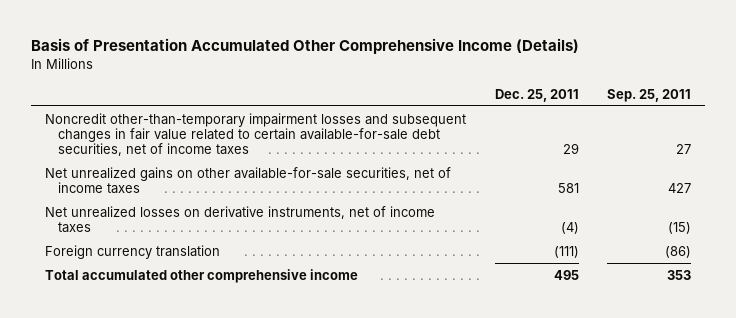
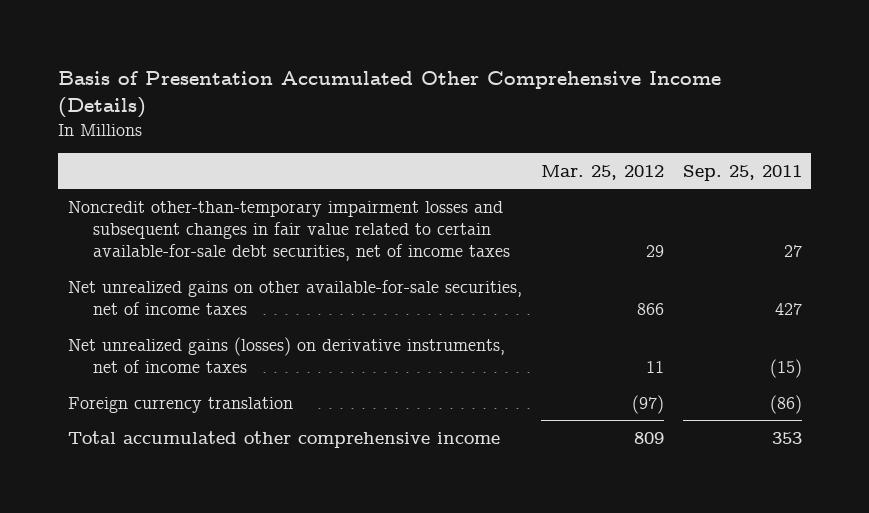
- | Dec. 25, 2011 | Sep. 25, 2011
+ | Mar. 25, 2012 | Sep. 25, 2011
- Net unrealized losses on derivative instruments, net of income taxes | (4) | (15)
+ Net unrealized gains (losses) on derivative instruments, net of income taxes | 11 | (15)

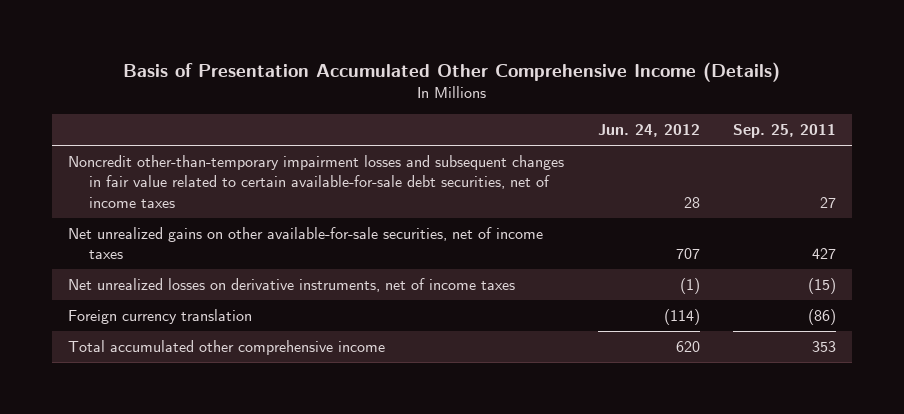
- | Mar. 25, 2012 | Sep. 25, 2011
+ | Jun. 24, 2012 | Sep. 25, 2011
- Net unrealized gains (losses) on derivative instruments, net of income taxes | 11 | (15)
+ Net unrealized losses on derivative instruments, net of income taxes | (1) | (15)

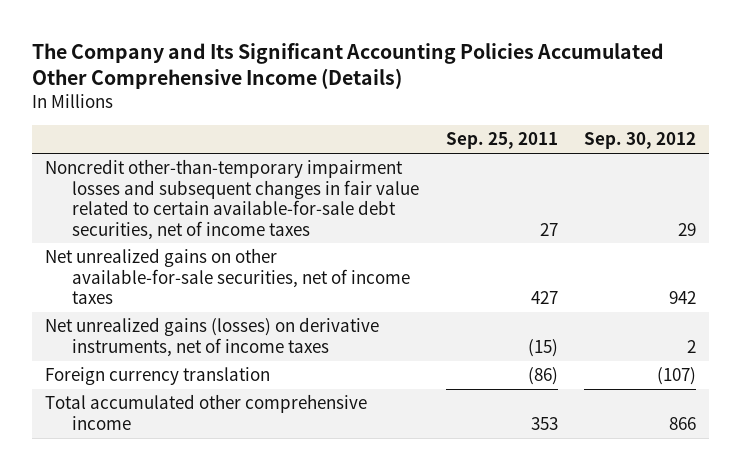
- Basis of Presentation Accumulated Other Comprehensive Income (Details)
+ The Company and Its Significant Accounting Policies Accumulated Other Comprehensive Income (Details)
- | Jun. 24, 2012 | Sep. 25, 2011
+ | Sep. 25, 2011 | Sep. 30, 2012
- Net unrealized losses on derivative instruments, net of income taxes | (1) | (15)
+ Net unrealized gains (losses) on derivative instruments, net of income taxes | (15) | 2

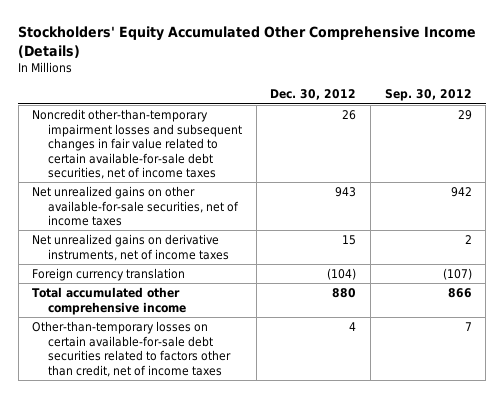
- The Company and Its Significant Accounting Policies Accumulated Other Comprehensive Income (Details)
+ Stockholders' Equity Accumulated Other Comprehensive Income (Details)
- | Sep. 25, 2011 | Sep. 30, 2012
+ | Dec. 30, 2012 | Sep. 30, 2012
- Net unrealized gains (losses) on derivative instruments, net of income taxes | (15) | 2
+ Net unrealized gains on derivative instruments, net of income taxes | 15 | 2
+ Other-than-temporary losses on certain available-for-sale debt securities related to factors other than credit, net of income taxes | 4 | 7

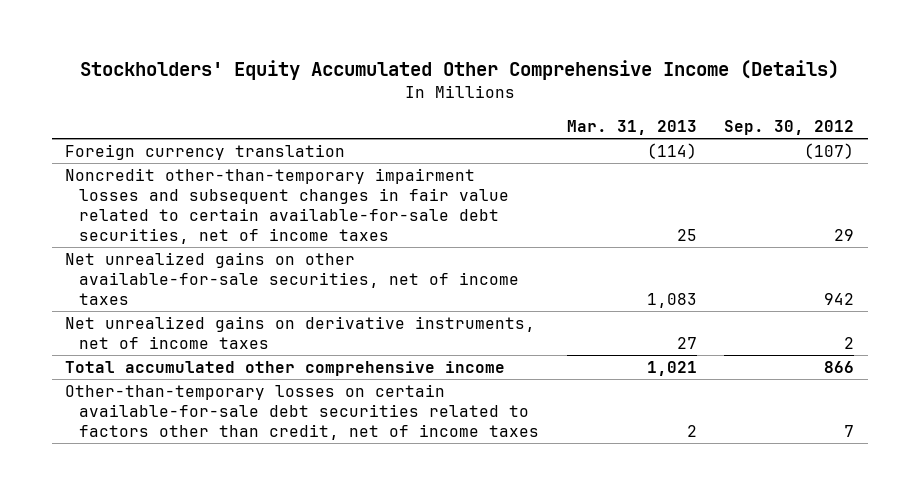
- | Dec. 30, 2012 | Sep. 30, 2012
+ | Mar. 31, 2013 | Sep. 30, 2012
moved up: Foreign currency translation | (114) | (107)

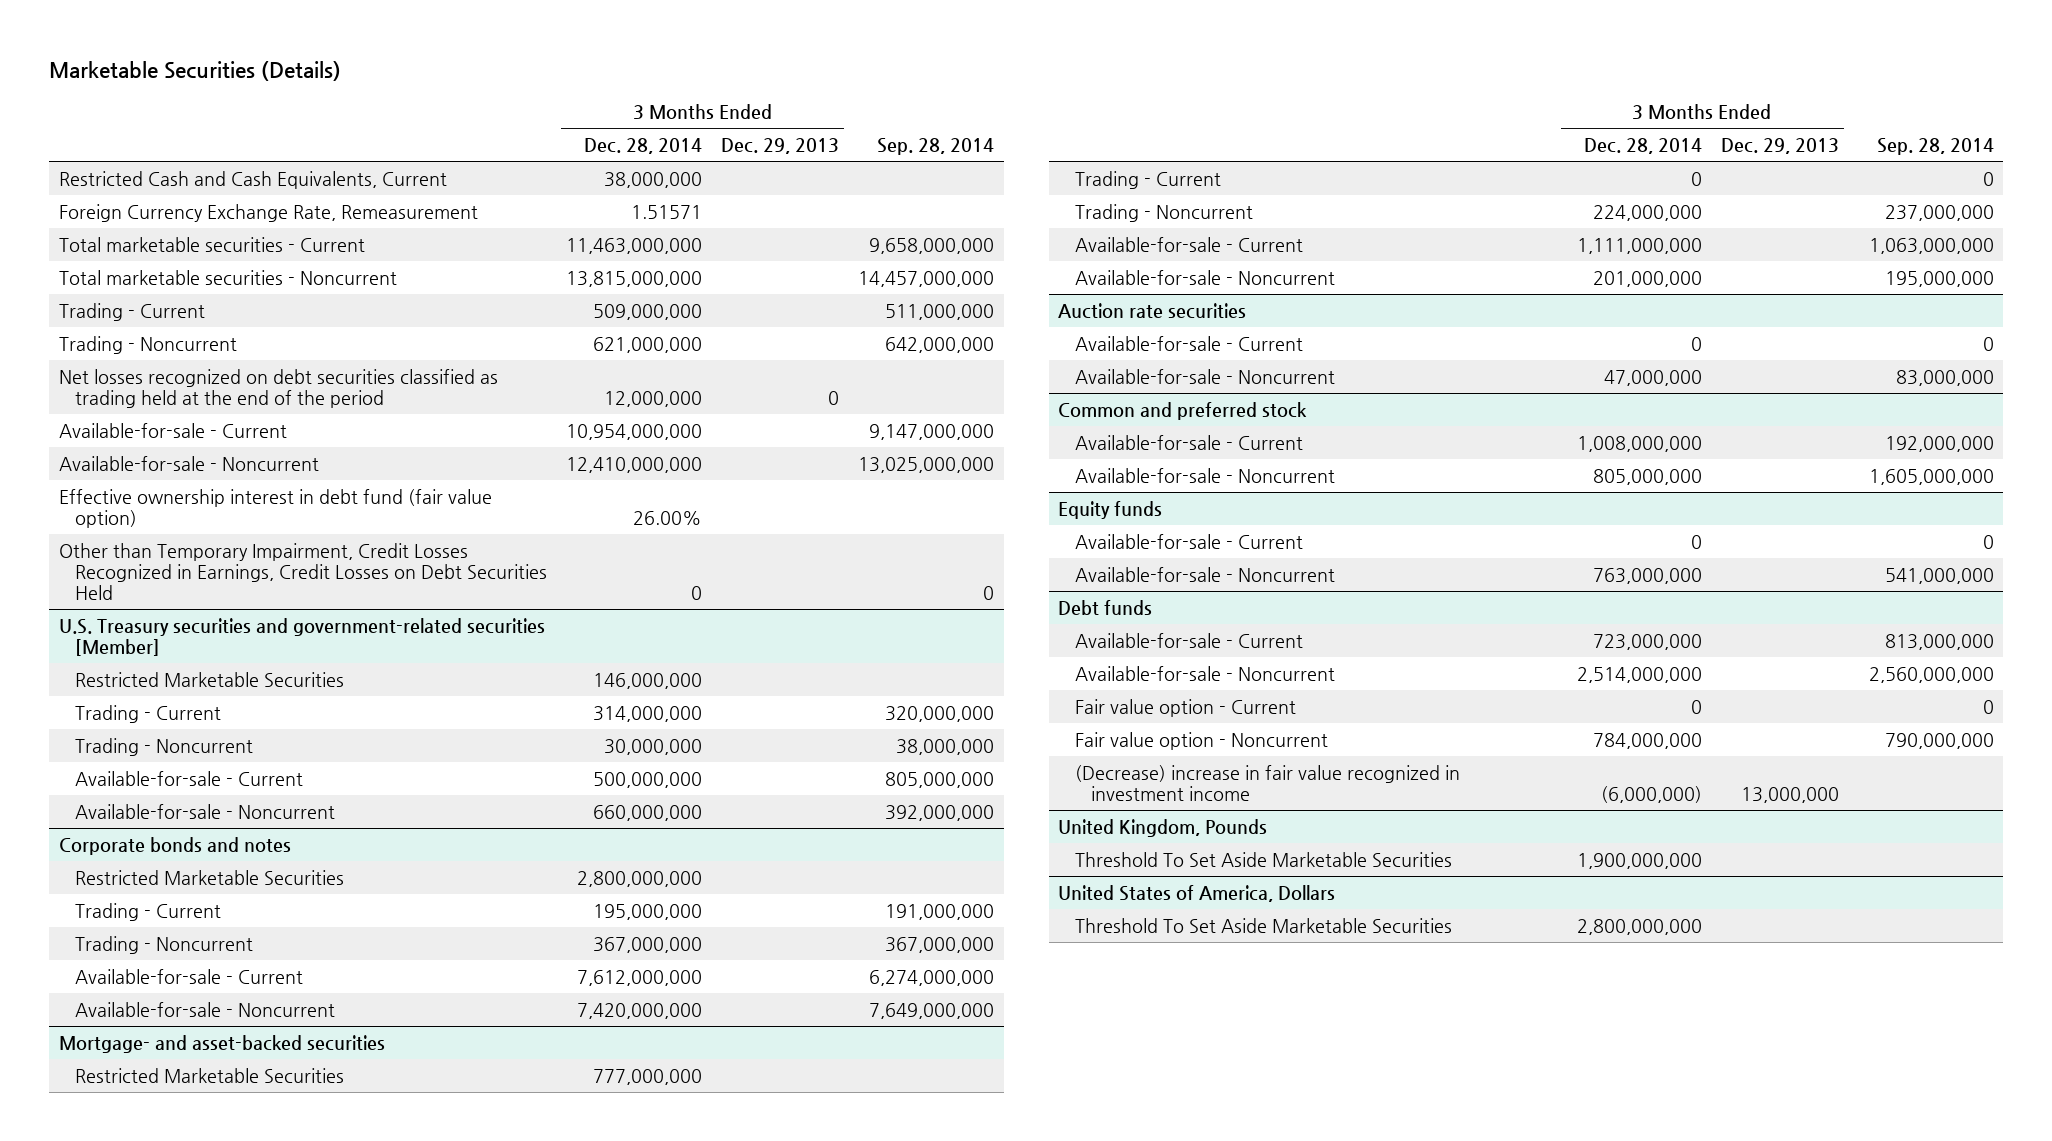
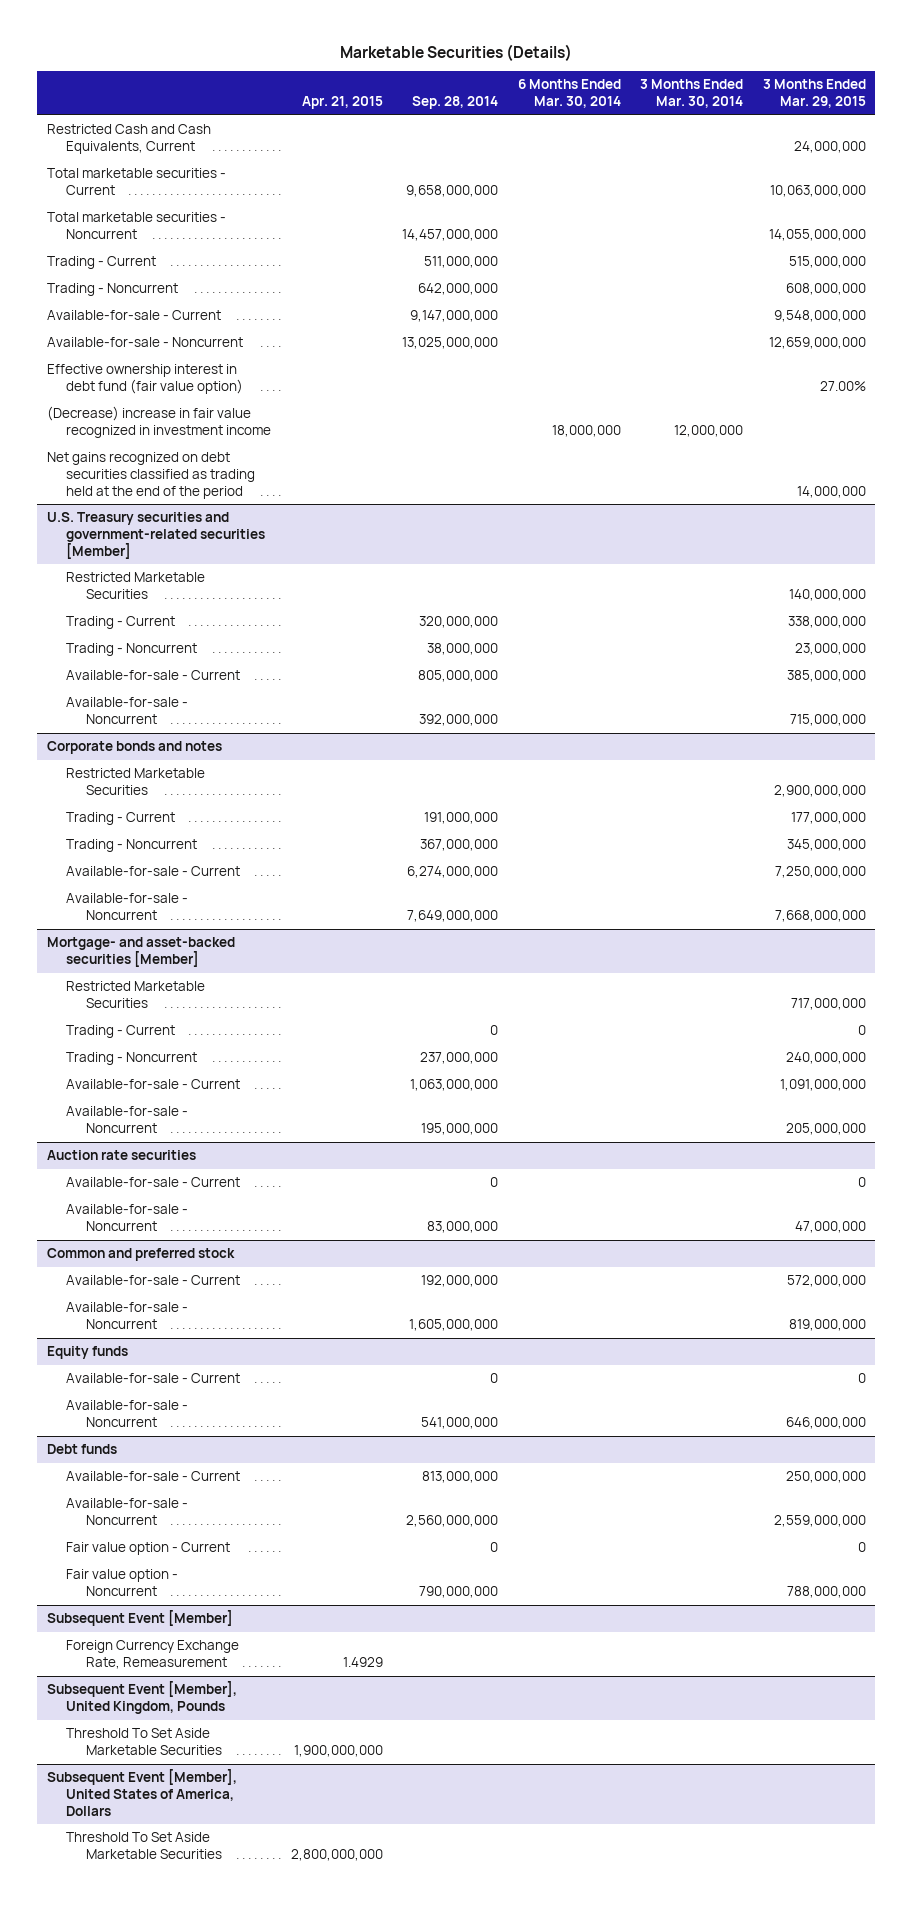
- | 3 Months Ended Dec. 28, 2014 | 3 Months Ended Dec. 29, 2013 | Sep. 28, 2014
+ | Apr. 21, 2015 | Sep. 28, 2014 | 6 Months Ended Mar. 30, 2014 | 3 Months Ended Mar. 30, 2014 | 3 Months Ended Mar. 29, 2015
- Foreign Currency Exchange Rate, Remeasurement | 1.51571 | |
- Net losses recognized on debt securities classified as trading held at the end of the period | 12,000,000 | 0 |
- Other than Temporary Impairment, Credit Losses Recognized in Earnings, Credit Losses on Debt Securities Held | 0 | | 0
+ (Decrease) increase in fair value recognized in investment income | | | 18,000,000 | 12,000,000 |
+ Net gains recognized on debt securities classified as trading held at the end of the period | | | | | 14,000,000
- Mortgage- and asset-backed securities
+ Mortgage- and asset-backed securities [Member]
@ Debt funds
- (Decrease) increase in fair value recognized in investment income | (6,000,000) | 13,000,000 |
- United Kingdom, Pounds
+ Subsequent Event [Member]
+ Foreign Currency Exchange Rate, Remeasurement | 1.4929 | | | |
+ Subsequent Event [Member], United Kingdom, Pounds
- United States of America, Dollars
+ Subsequent Event [Member], United States of America, Dollars

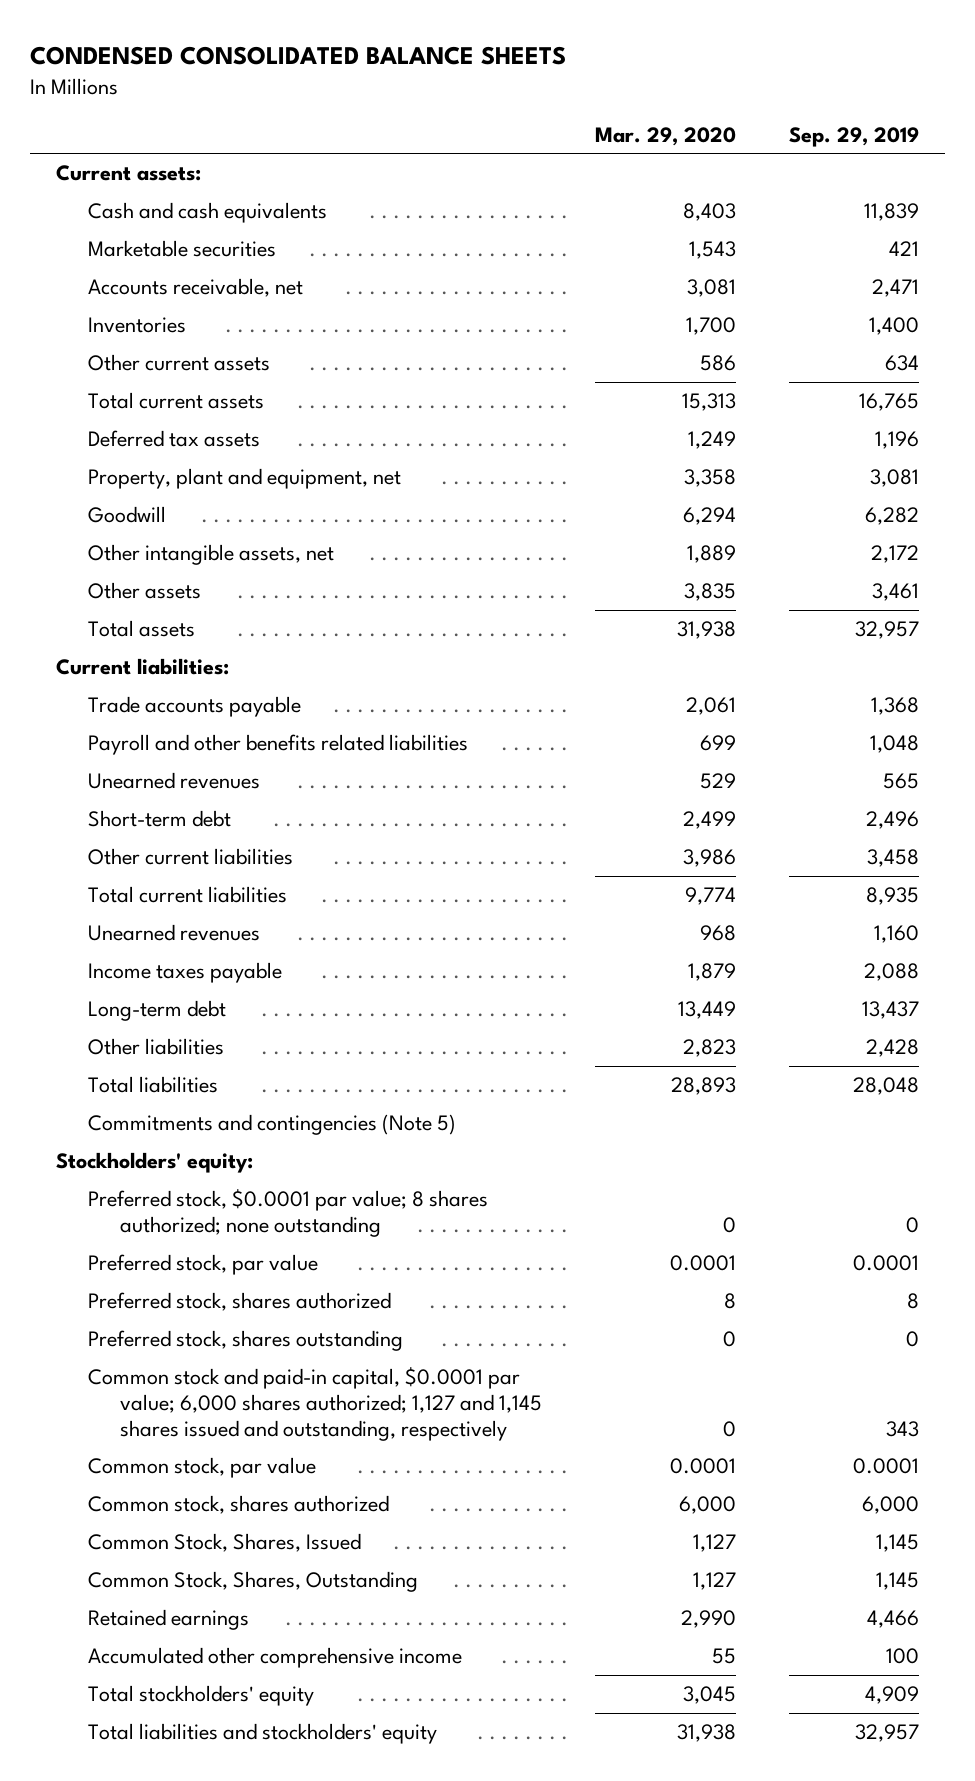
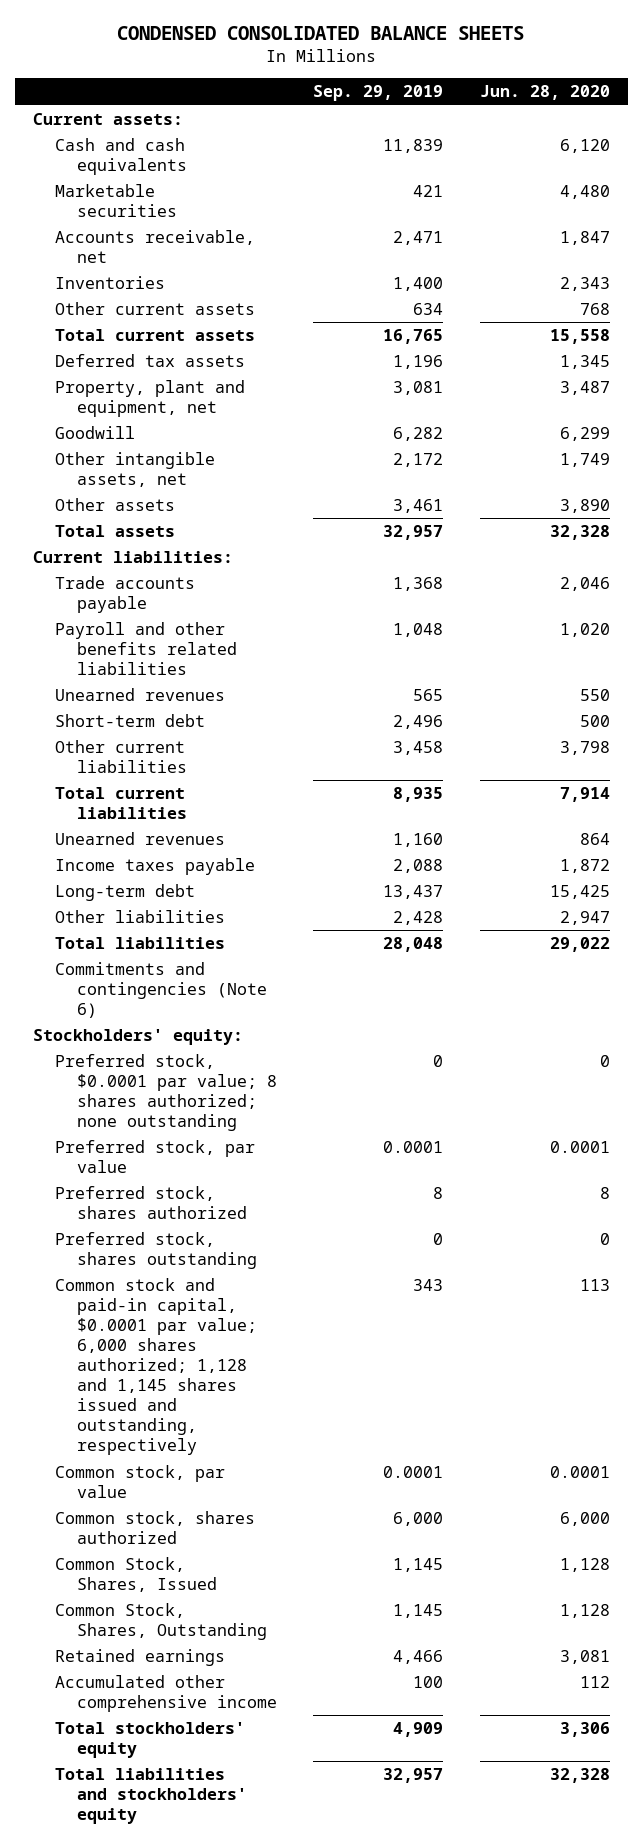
- | Mar. 29, 2020 | Sep. 29, 2019
+ | Sep. 29, 2019 | Jun. 28, 2020
- Commitments and contingencies (Note 5)
+ Commitments and contingencies (Note 6)
- Common stock and paid-in capital, $0.0001 par value; 6,000 shares authorized; 1,127 and 1,145 shares issued and outstanding, respectively | 0 | 343
+ Common stock and paid-in capital, $0.0001 par value; 6,000 shares authorized; 1,128 and 1,145 shares issued and outstanding, respectively | 343 | 113

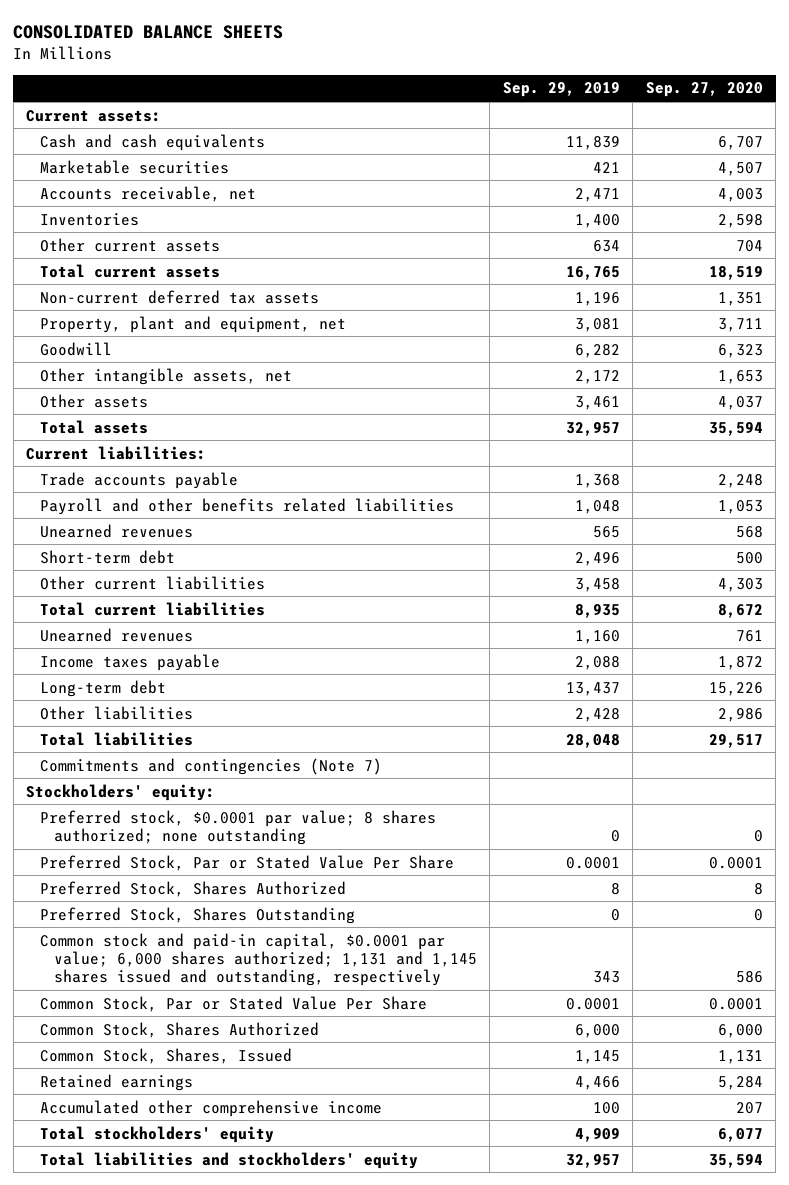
- CONDENSED CONSOLIDATED BALANCE SHEETS
+ CONSOLIDATED BALANCE SHEETS
- | Sep. 29, 2019 | Jun. 28, 2020
+ | Sep. 29, 2019 | Sep. 27, 2020
- Deferred tax assets | 1,196 | 1,345
+ Non-current deferred tax assets | 1,196 | 1,351
- Commitments and contingencies (Note 6)
+ Commitments and contingencies (Note 7)
- Preferred stock, par value | 0.0001 | 0.0001
- Preferred stock, shares authorized | 8 | 8
- Preferred stock, shares outstanding | 0 | 0
- Common stock and paid-in capital, $0.0001 par value; 6,000 shares authorized; 1,128 and 1,145 shares issued and outstanding, respectively | 343 | 113
- Common stock, par value | 0.0001 | 0.0001
- Common stock, shares authorized | 6,000 | 6,000
+ Preferred Stock, Par or Stated Value Per Share | 0.0001 | 0.0001
+ Preferred Stock, Shares Authorized | 8 | 8
+ Preferred Stock, Shares Outstanding | 0 | 0
+ Common stock and paid-in capital, $0.0001 par value; 6,000 shares authorized; 1,131 and 1,145 shares issued and outstanding, respectively | 343 | 586
+ Common Stock, Par or Stated Value Per Share | 0.0001 | 0.0001
+ Common Stock, Shares Authorized | 6,000 | 6,000
- Common Stock, Shares, Outstanding | 1,145 | 1,128

